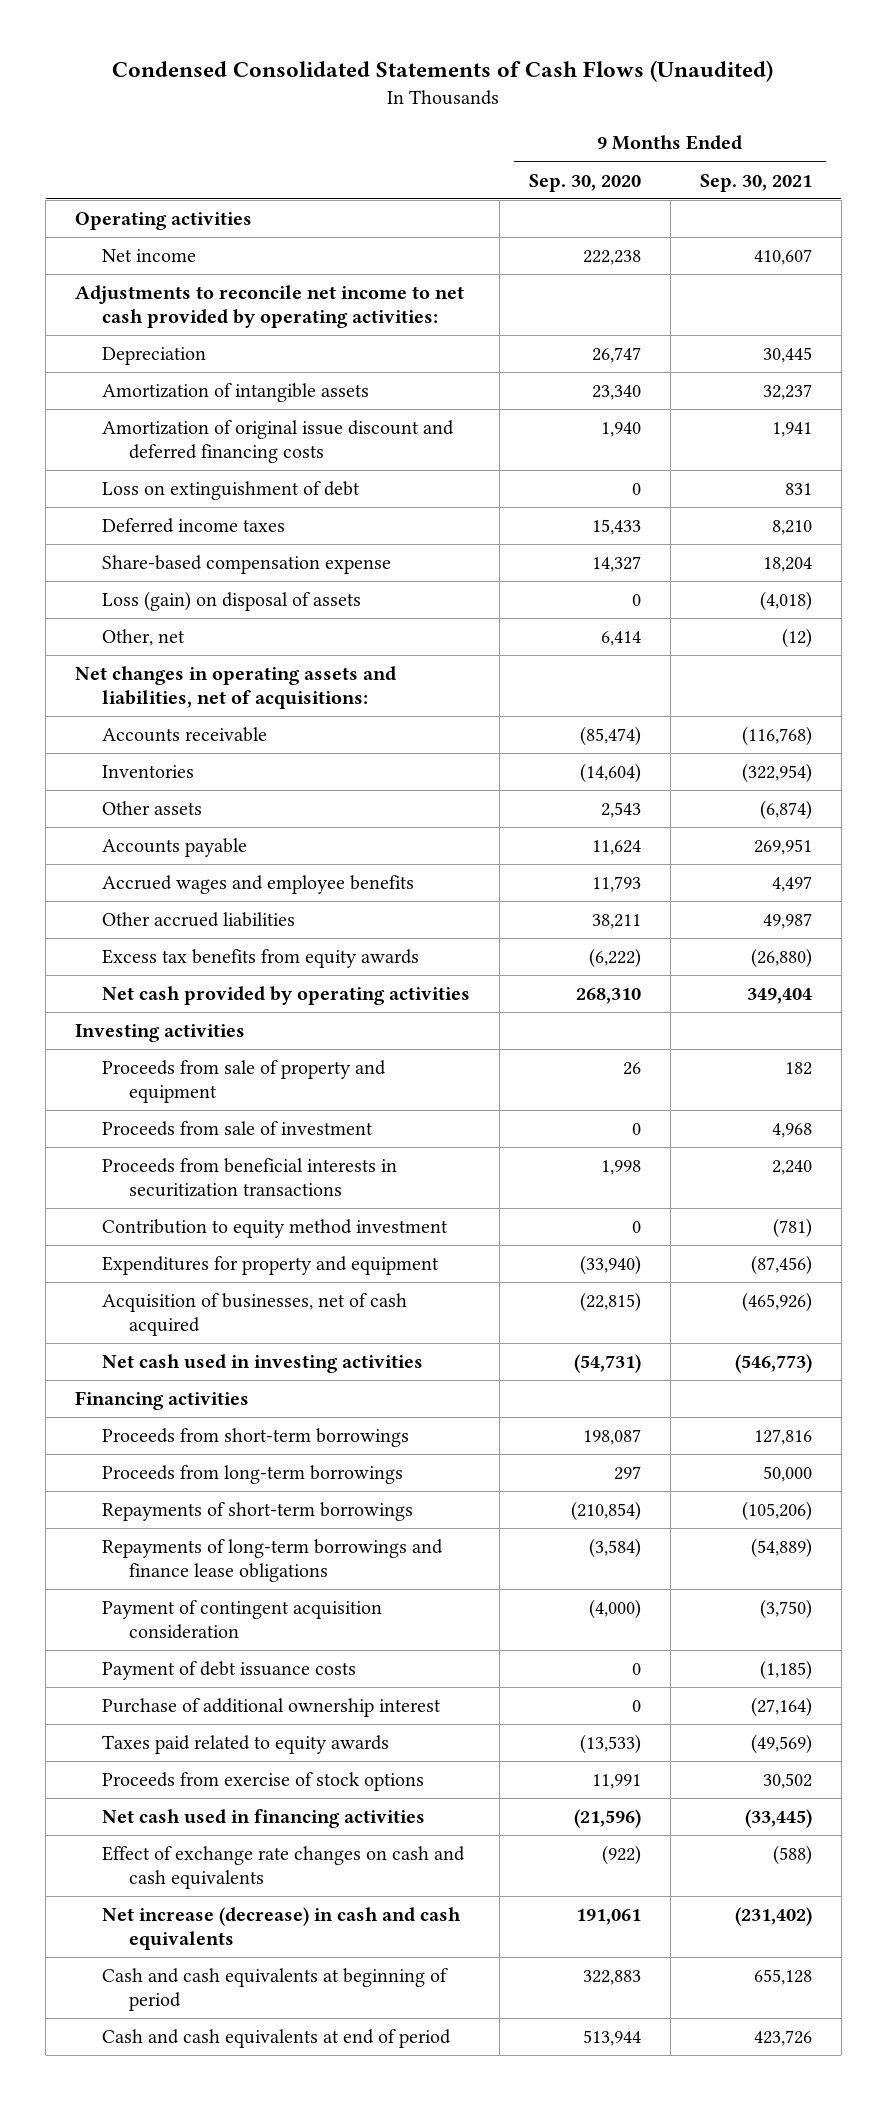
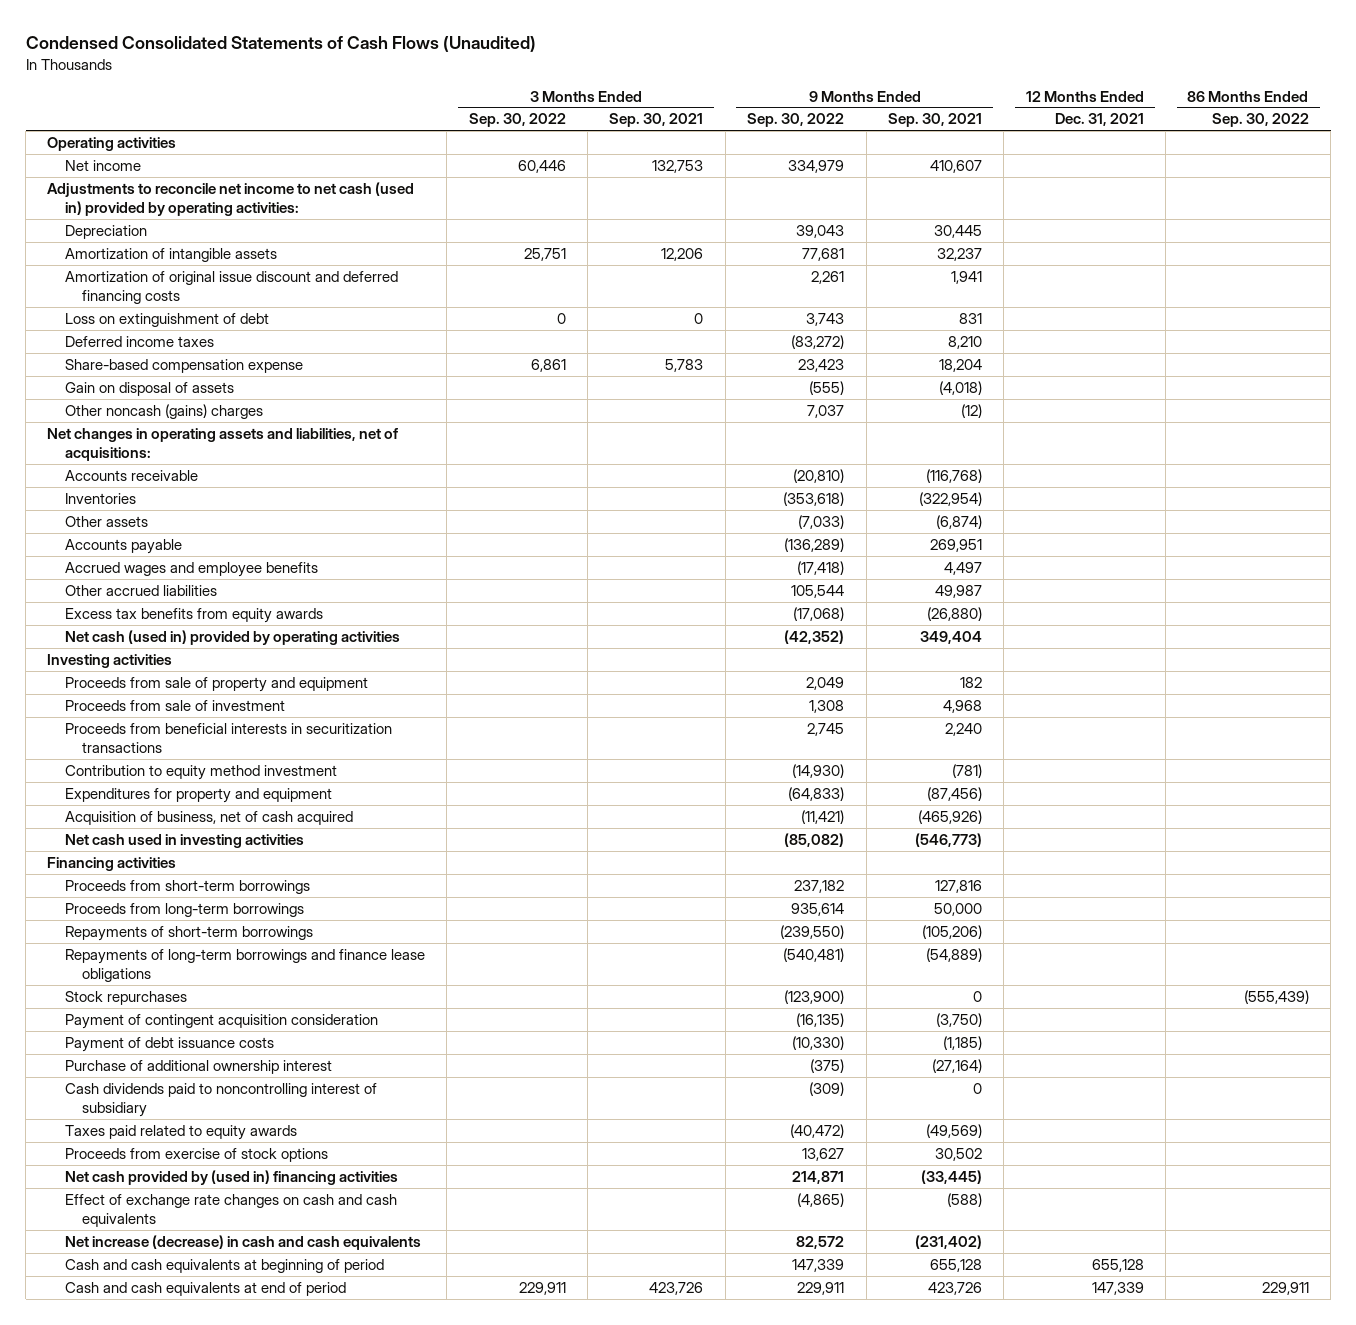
- | 9 Months Ended Sep. 30, 2020 | 9 Months Ended Sep. 30, 2021
+ | 3 Months Ended Sep. 30, 2022 | 3 Months Ended Sep. 30, 2021 | 9 Months Ended Sep. 30, 2022 | 9 Months Ended Sep. 30, 2021 | 12 Months Ended Dec. 31, 2021 | 86 Months Ended Sep. 30, 2022
- Adjustments to reconcile net income to net cash provided by operating activities:
+ Adjustments to reconcile net income to net cash (used in) provided by operating activities:
- Loss (gain) on disposal of assets | 0 | (4,018)
- Other, net | 6,414 | (12)
+ Gain on disposal of assets | | | (555) | (4,018) | |
+ Other noncash (gains) charges | | | 7,037 | (12) | |
- Net cash provided by operating activities | 268,310 | 349,404
+ Net cash (used in) provided by operating activities | | | (42,352) | 349,404 | |
- Acquisition of businesses, net of cash acquired | (22,815) | (465,926)
+ Acquisition of business, net of cash acquired | | | (11,421) | (465,926) | |
+ Stock repurchases | | | (123,900) | 0 | | (555,439)
+ Cash dividends paid to noncontrolling interest of subsidiary | | | (309) | 0 | |
- Net cash used in financing activities | (21,596) | (33,445)
+ Net cash provided by (used in) financing activities | | | 214,871 | (33,445) | |

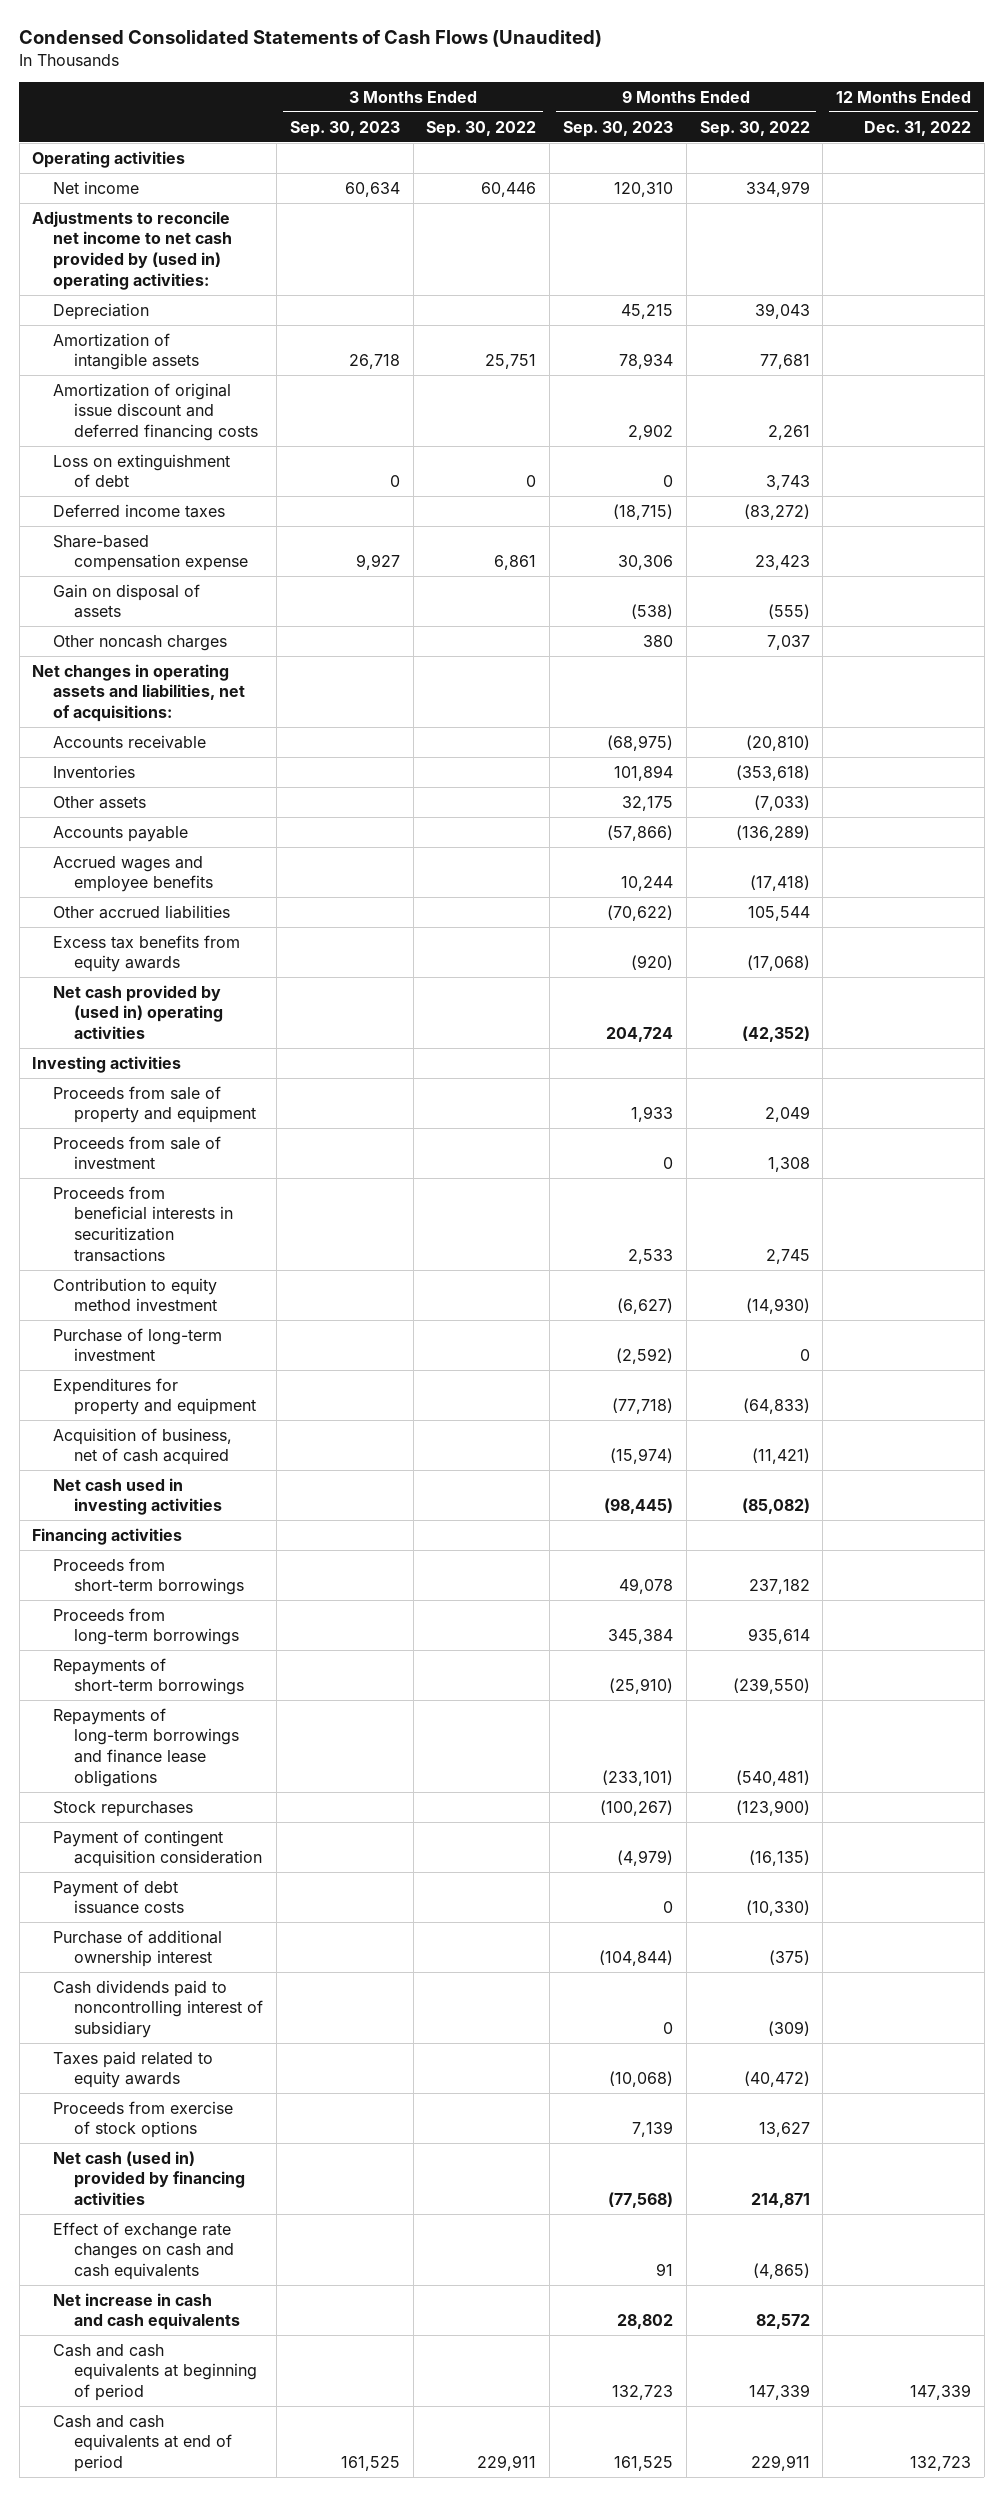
- | 3 Months Ended Sep. 30, 2022 | 3 Months Ended Sep. 30, 2021 | 9 Months Ended Sep. 30, 2022 | 9 Months Ended Sep. 30, 2021 | 12 Months Ended Dec. 31, 2021 | 86 Months Ended Sep. 30, 2022
+ | 3 Months Ended Sep. 30, 2023 | 3 Months Ended Sep. 30, 2022 | 9 Months Ended Sep. 30, 2023 | 9 Months Ended Sep. 30, 2022 | 12 Months Ended Dec. 31, 2022
- Adjustments to reconcile net income to net cash (used in) provided by operating activities:
+ Adjustments to reconcile net income to net cash provided by (used in) operating activities:
- Other noncash (gains) charges | | | 7,037 | (12) | |
+ Other noncash charges | | | 380 | 7,037 |
- Net cash (used in) provided by operating activities | | | (42,352) | 349,404 | |
+ Net cash provided by (used in) operating activities | | | 204,724 | (42,352) |
+ Purchase of long-term investment | | | (2,592) | 0 |
- Net cash provided by (used in) financing activities | | | 214,871 | (33,445) | |
+ Net cash (used in) provided by financing activities | | | (77,568) | 214,871 |
- Net increase (decrease) in cash and cash equivalents | | | 82,572 | (231,402) | |
+ Net increase in cash and cash equivalents | | | 28,802 | 82,572 |

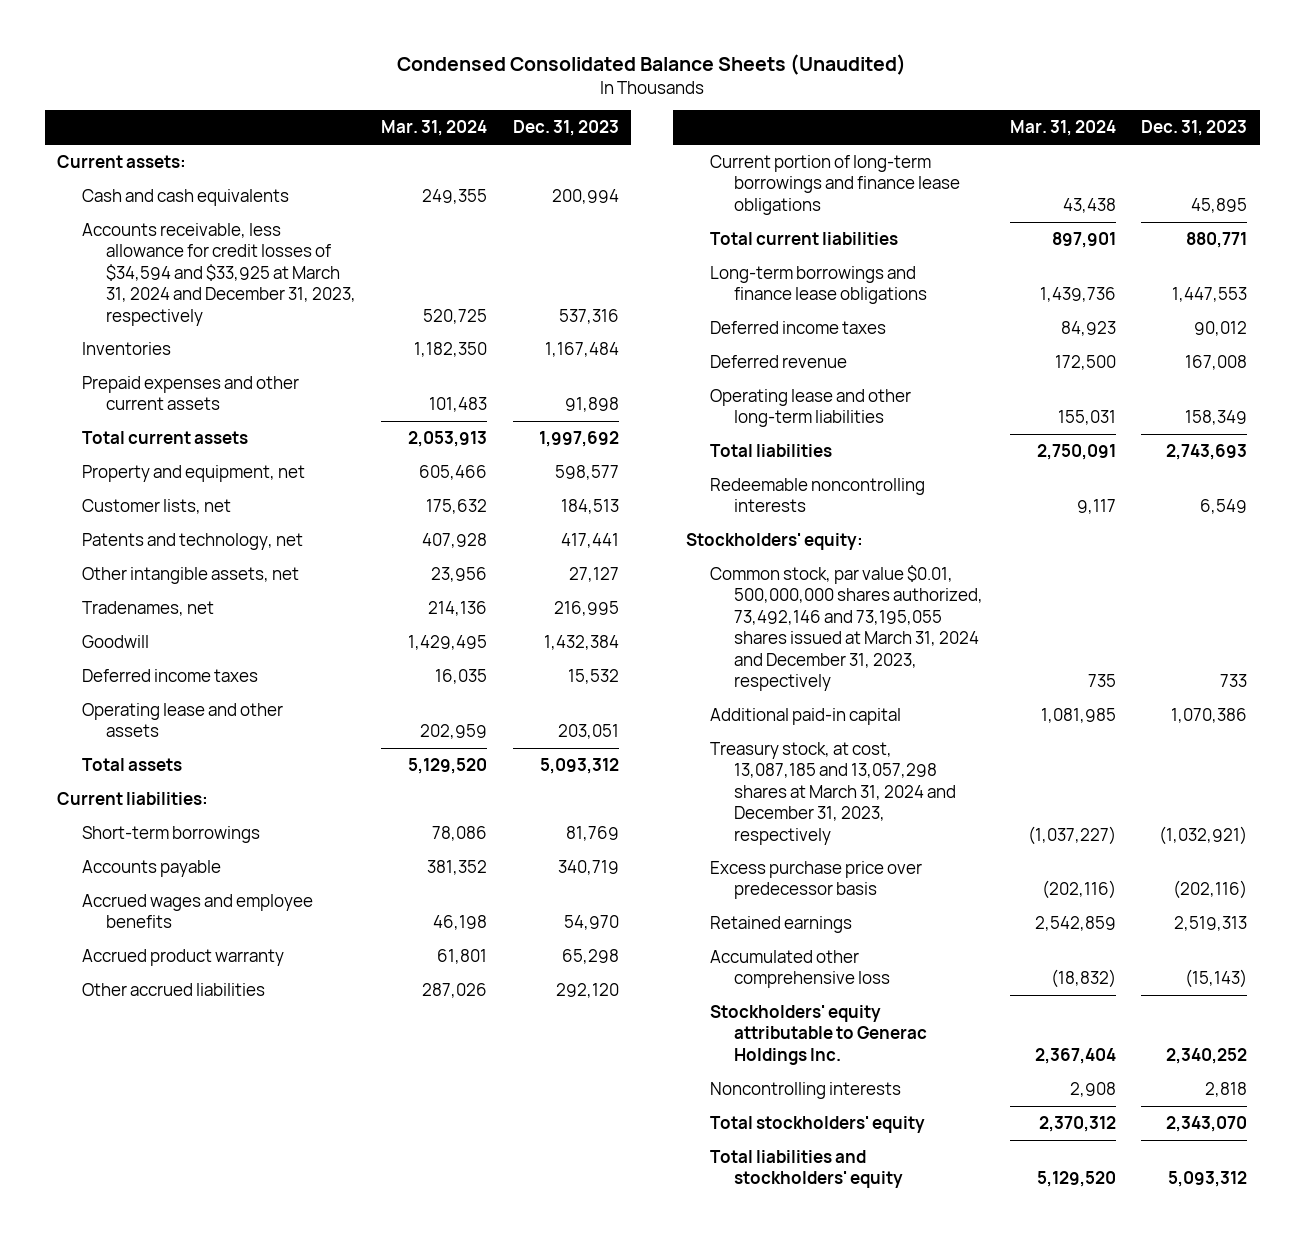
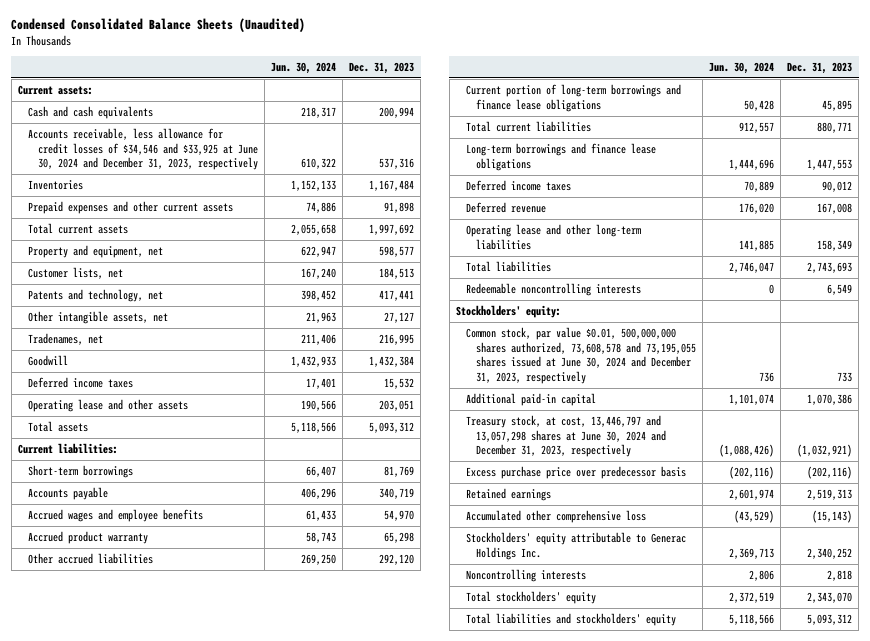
- | Mar. 31, 2024 | Dec. 31, 2023
+ | Jun. 30, 2024 | Dec. 31, 2023
- Accounts receivable, less allowance for credit losses of $34,594 and $33,925 at March 31, 2024 and December 31, 2023, respectively | 520,725 | 537,316
+ Accounts receivable, less allowance for credit losses of $34,546 and $33,925 at June 30, 2024 and December 31, 2023, respectively | 610,322 | 537,316
- Common stock, par value $0.01, 500,000,000 shares authorized, 73,492,146 and 73,195,055 shares issued at March 31, 2024 and December 31, 2023, respectively | 735 | 733
+ Common stock, par value $0.01, 500,000,000 shares authorized, 73,608,578 and 73,195,055 shares issued at June 30, 2024 and December 31, 2023, respectively | 736 | 733
- Treasury stock, at cost, 13,087,185 and 13,057,298 shares at March 31, 2024 and December 31, 2023, respectively | (1,037,227) | (1,032,921)
+ Treasury stock, at cost, 13,446,797 and 13,057,298 shares at June 30, 2024 and December 31, 2023, respectively | (1,088,426) | (1,032,921)

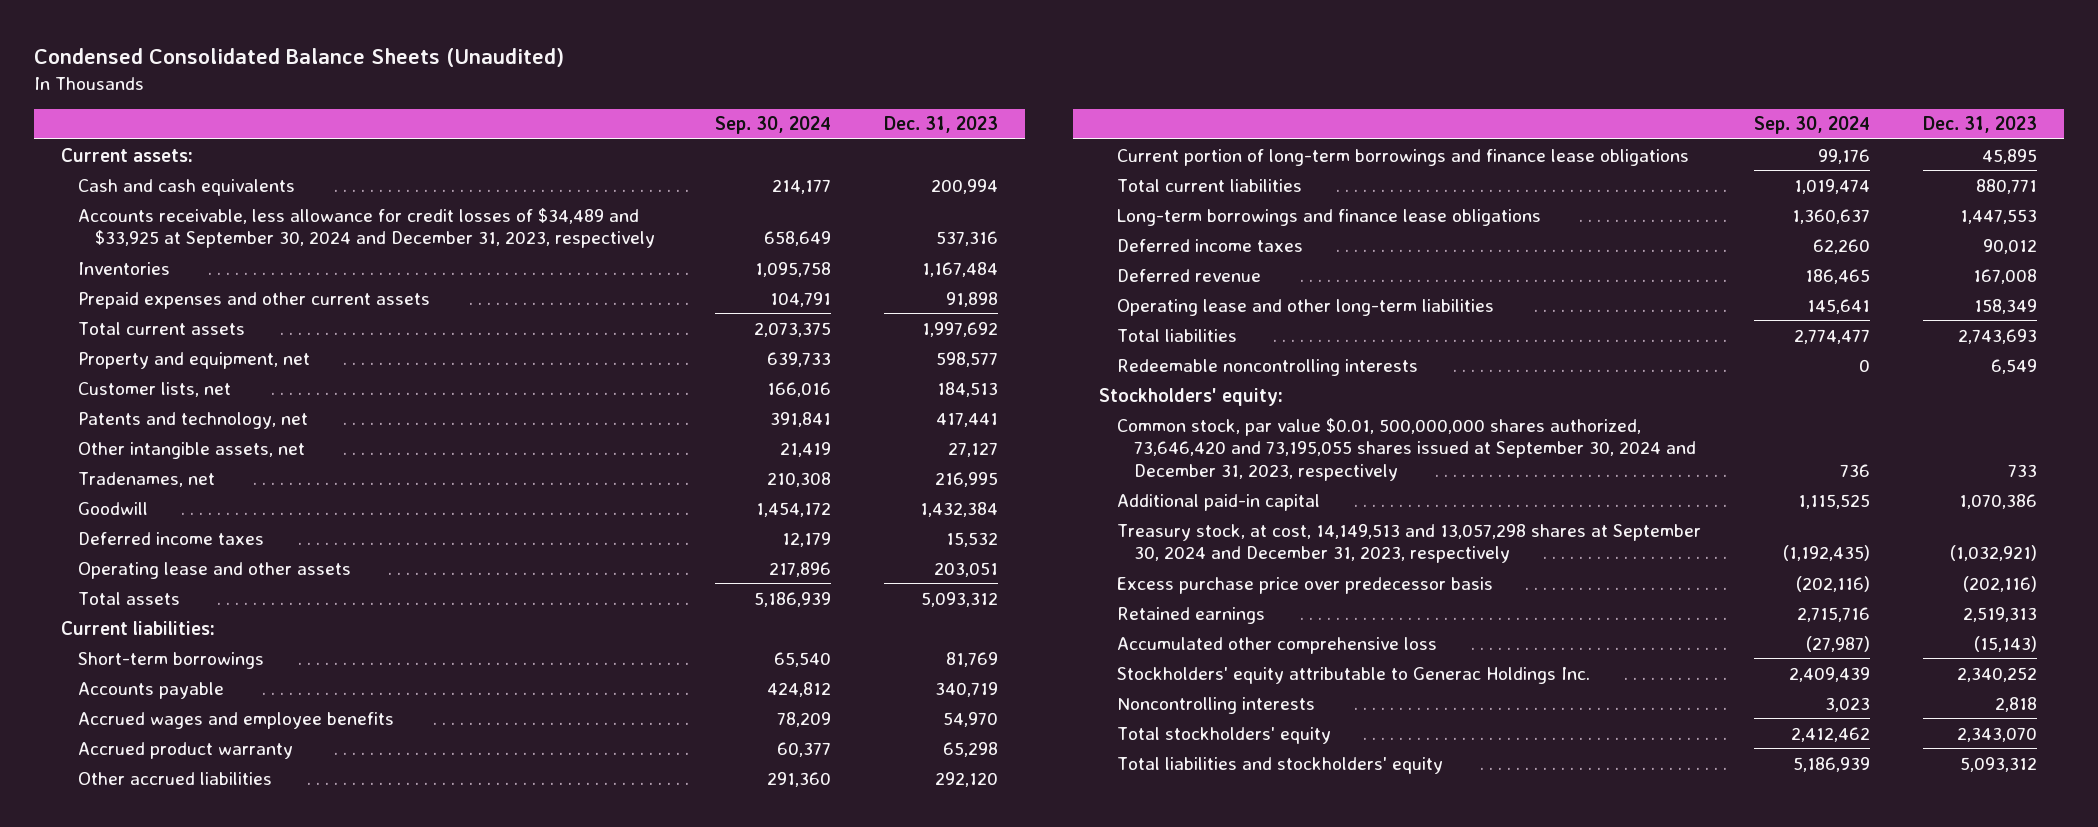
- | Jun. 30, 2024 | Dec. 31, 2023
+ | Sep. 30, 2024 | Dec. 31, 2023
- Accounts receivable, less allowance for credit losses of $34,546 and $33,925 at June 30, 2024 and December 31, 2023, respectively | 610,322 | 537,316
+ Accounts receivable, less allowance for credit losses of $34,489 and $33,925 at September 30, 2024 and December 31, 2023, respectively | 658,649 | 537,316
- Common stock, par value $0.01, 500,000,000 shares authorized, 73,608,578 and 73,195,055 shares issued at June 30, 2024 and December 31, 2023, respectively | 736 | 733
+ Common stock, par value $0.01, 500,000,000 shares authorized, 73,646,420 and 73,195,055 shares issued at September 30, 2024 and December 31, 2023, respectively | 736 | 733
- Treasury stock, at cost, 13,446,797 and 13,057,298 shares at June 30, 2024 and December 31, 2023, respectively | (1,088,426) | (1,032,921)
+ Treasury stock, at cost, 14,149,513 and 13,057,298 shares at September 30, 2024 and December 31, 2023, respectively | (1,192,435) | (1,032,921)

